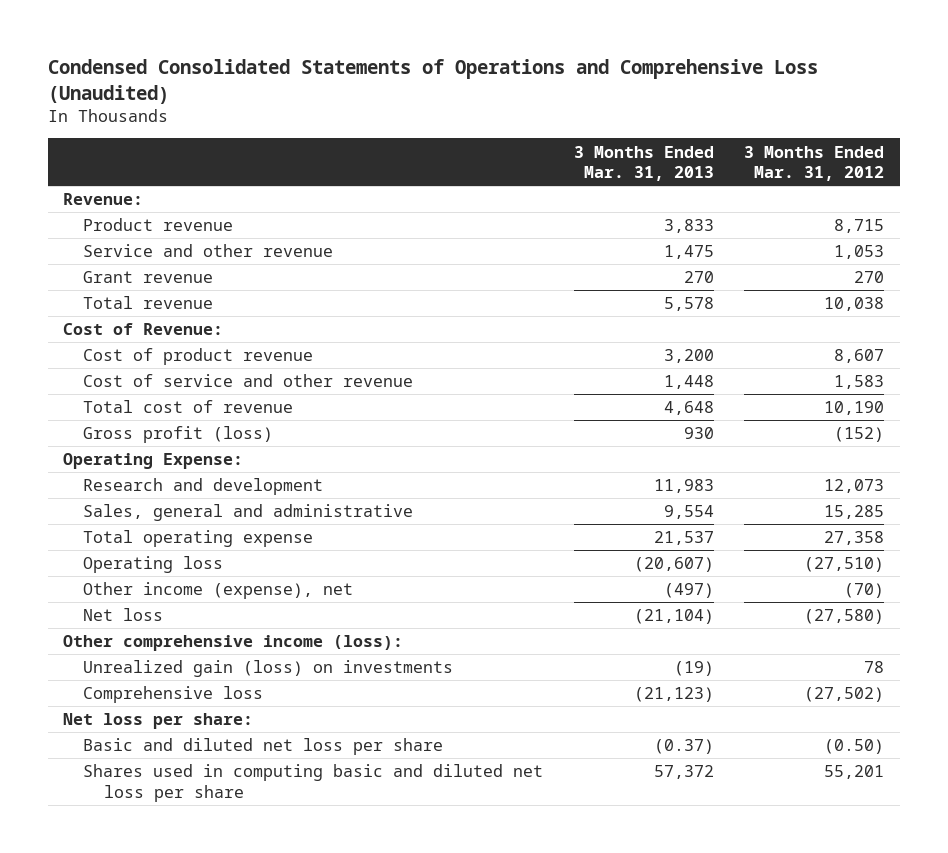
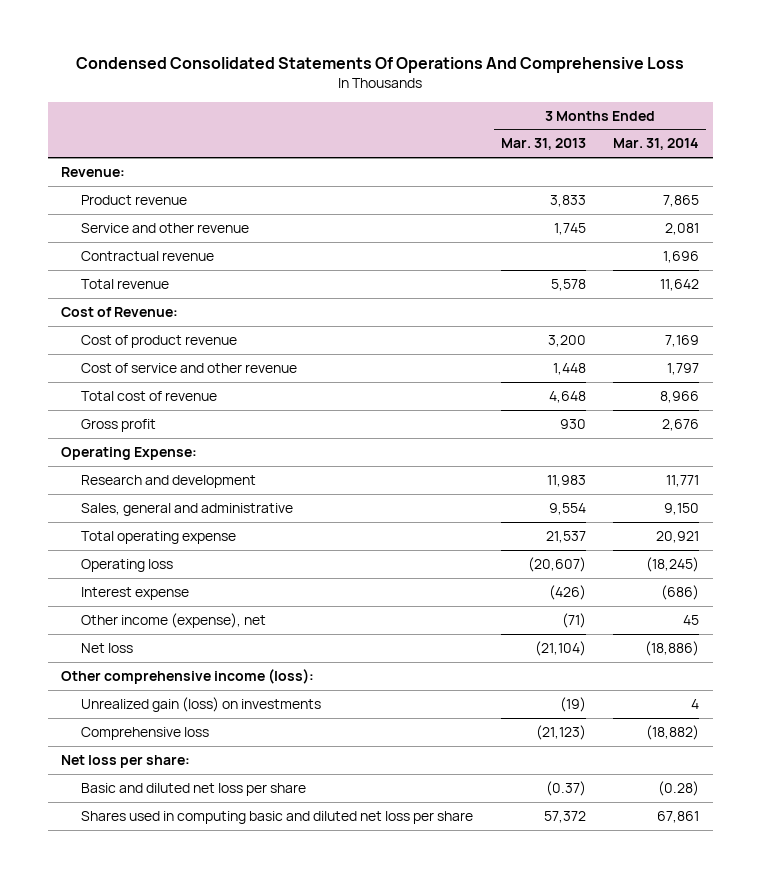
- Condensed Consolidated Statements of Operations and Comprehensive Loss (Unaudited)
+ Condensed Consolidated Statements Of Operations And Comprehensive Loss
- | 3 Months Ended Mar. 31, 2013 | 3 Months Ended Mar. 31, 2012
+ | 3 Months Ended Mar. 31, 2013 | 3 Months Ended Mar. 31, 2014
- Service and other revenue | 1,475 | 1,053
- Grant revenue | 270 | 270
+ Service and other revenue | 1,745 | 2,081
+ Contractual revenue | | 1,696
- Gross profit (loss) | 930 | (152)
+ Gross profit | 930 | 2,676
- Other income (expense), net | (497) | (70)
+ Interest expense | (426) | (686)
+ Other income (expense), net | (71) | 45

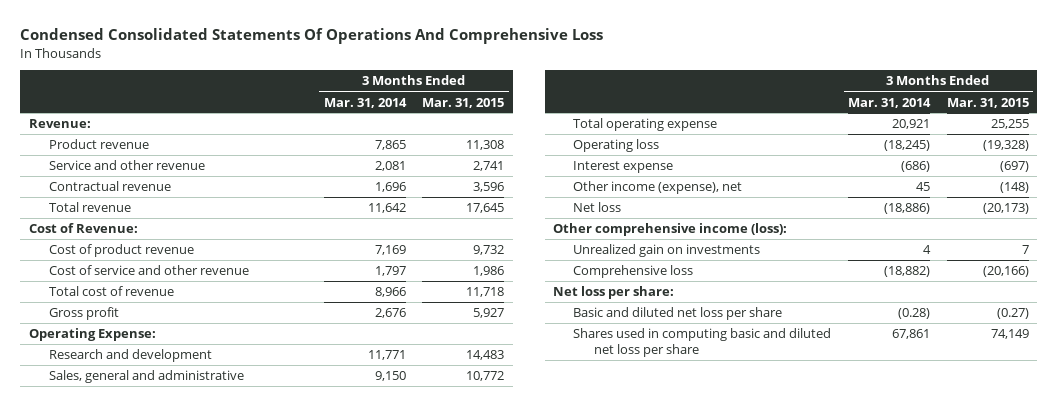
- | 3 Months Ended Mar. 31, 2013 | 3 Months Ended Mar. 31, 2014
+ | 3 Months Ended Mar. 31, 2014 | 3 Months Ended Mar. 31, 2015
- Unrealized gain (loss) on investments | (19) | 4
+ Unrealized gain on investments | 4 | 7

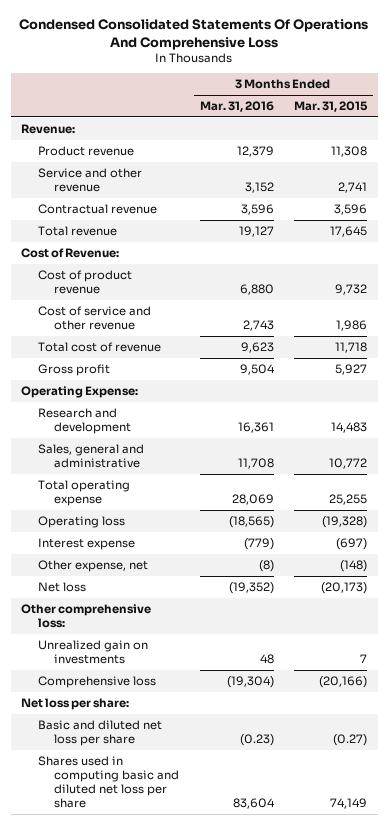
- | 3 Months Ended Mar. 31, 2014 | 3 Months Ended Mar. 31, 2015
+ | 3 Months Ended Mar. 31, 2016 | 3 Months Ended Mar. 31, 2015
- Other income (expense), net | 45 | (148)
+ Other expense, net | (8) | (148)
- Other comprehensive income (loss):
+ Other comprehensive loss:

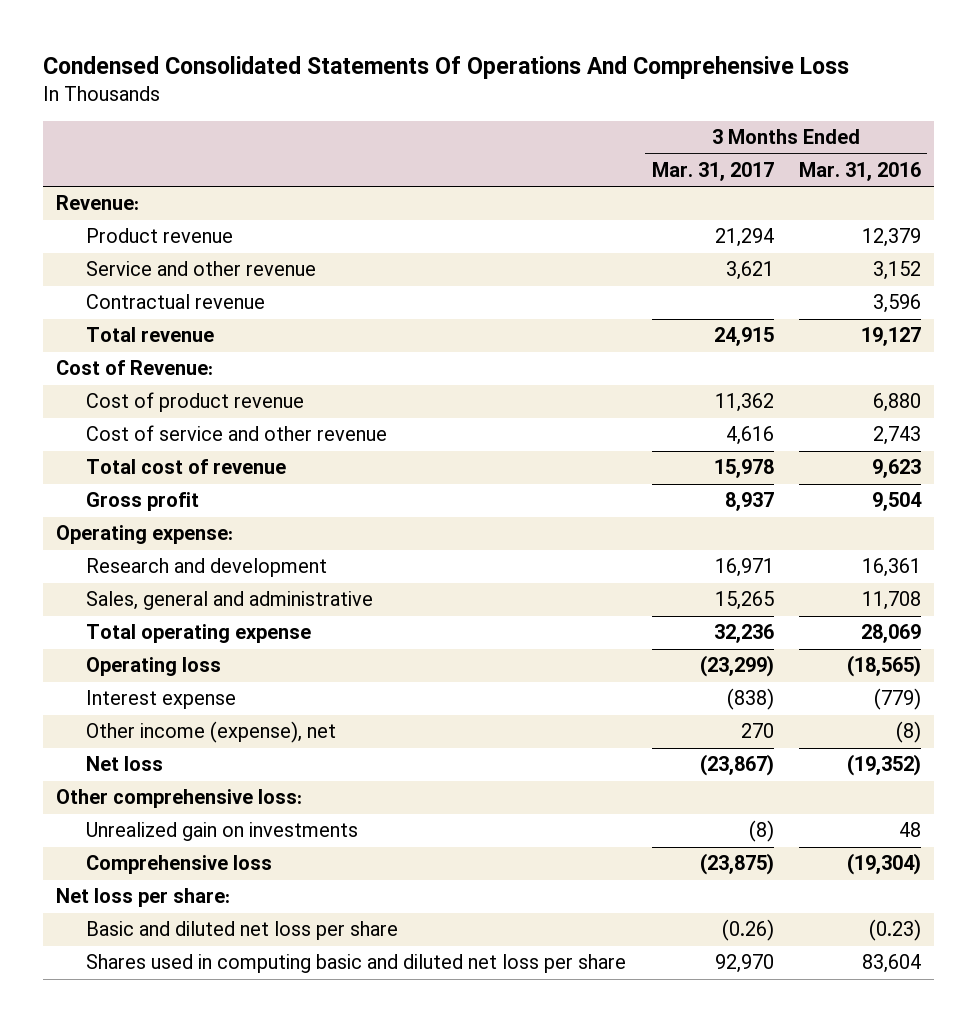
- | 3 Months Ended Mar. 31, 2016 | 3 Months Ended Mar. 31, 2015
+ | 3 Months Ended Mar. 31, 2017 | 3 Months Ended Mar. 31, 2016
- Operating Expense:
+ Operating expense:
- Other expense, net | (8) | (148)
+ Other income (expense), net | 270 | (8)

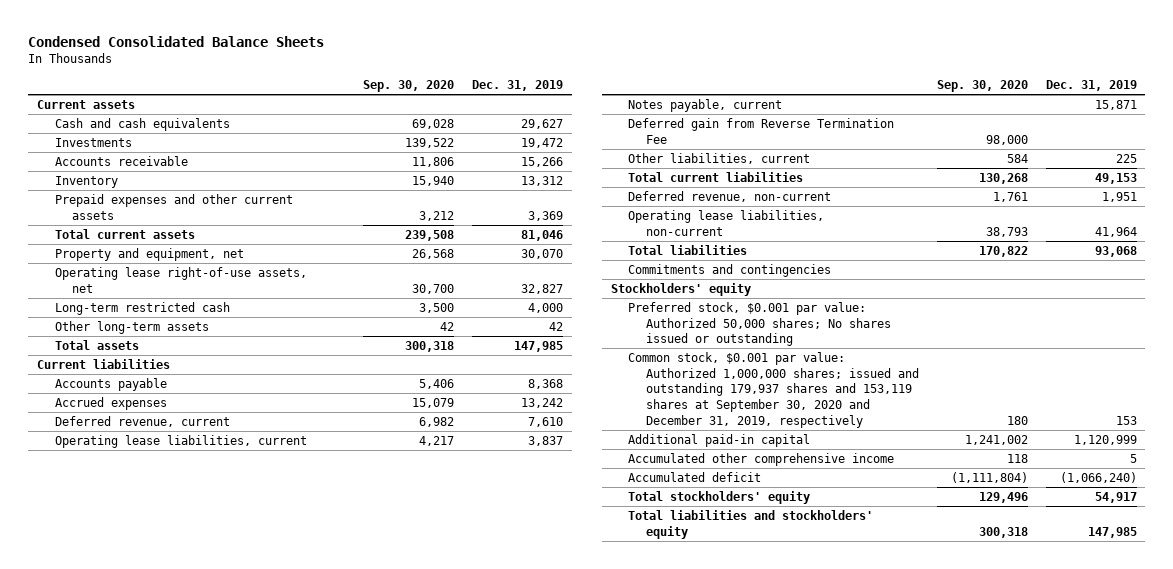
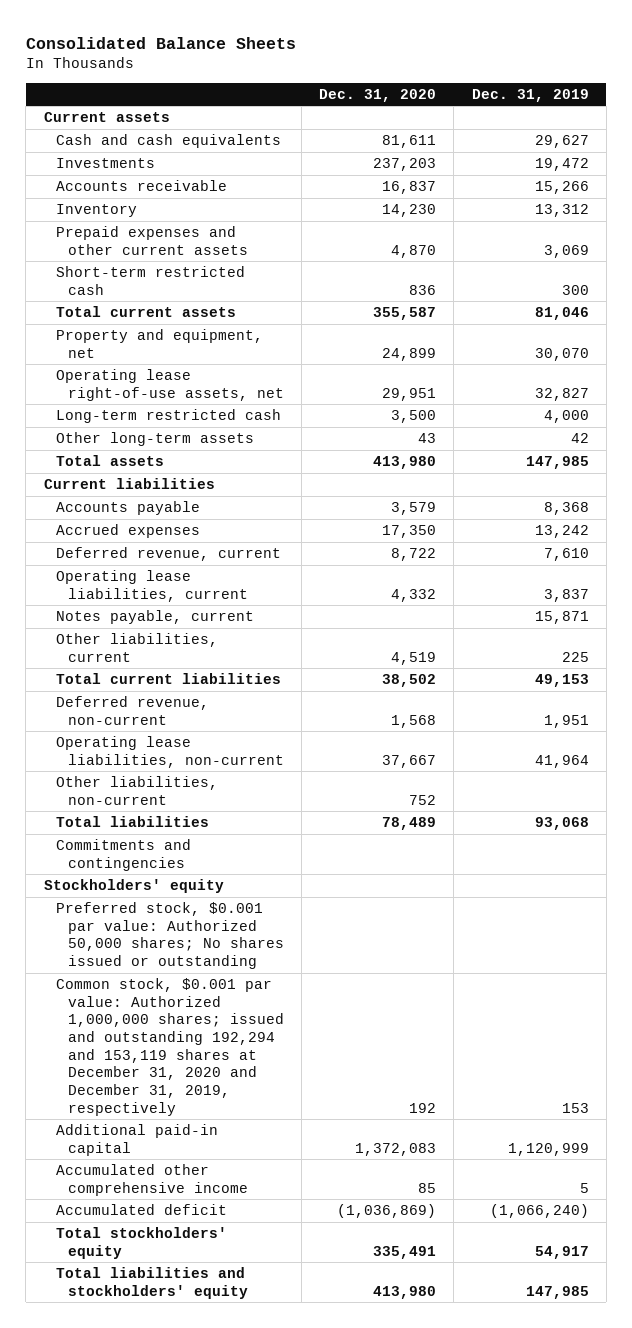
- Condensed Consolidated Balance Sheets
+ Consolidated Balance Sheets
- | Sep. 30, 2020 | Dec. 31, 2019
+ | Dec. 31, 2020 | Dec. 31, 2019
- Prepaid expenses and other current assets | 3,212 | 3,369
+ Prepaid expenses and other current assets | 4,870 | 3,069
+ Short-term restricted cash | 836 | 300
- Deferred gain from Reverse Termination Fee | 98,000 |
+ Other liabilities, non-current | 752 |
- Common stock, $0.001 par value: Authorized 1,000,000 shares; issued and outstanding 179,937 shares and 153,119 shares at September 30, 2020 and December 31, 2019, respectively | 180 | 153
+ Common stock, $0.001 par value: Authorized 1,000,000 shares; issued and outstanding 192,294 and 153,119 shares at December 31, 2020 and December 31, 2019, respectively | 192 | 153

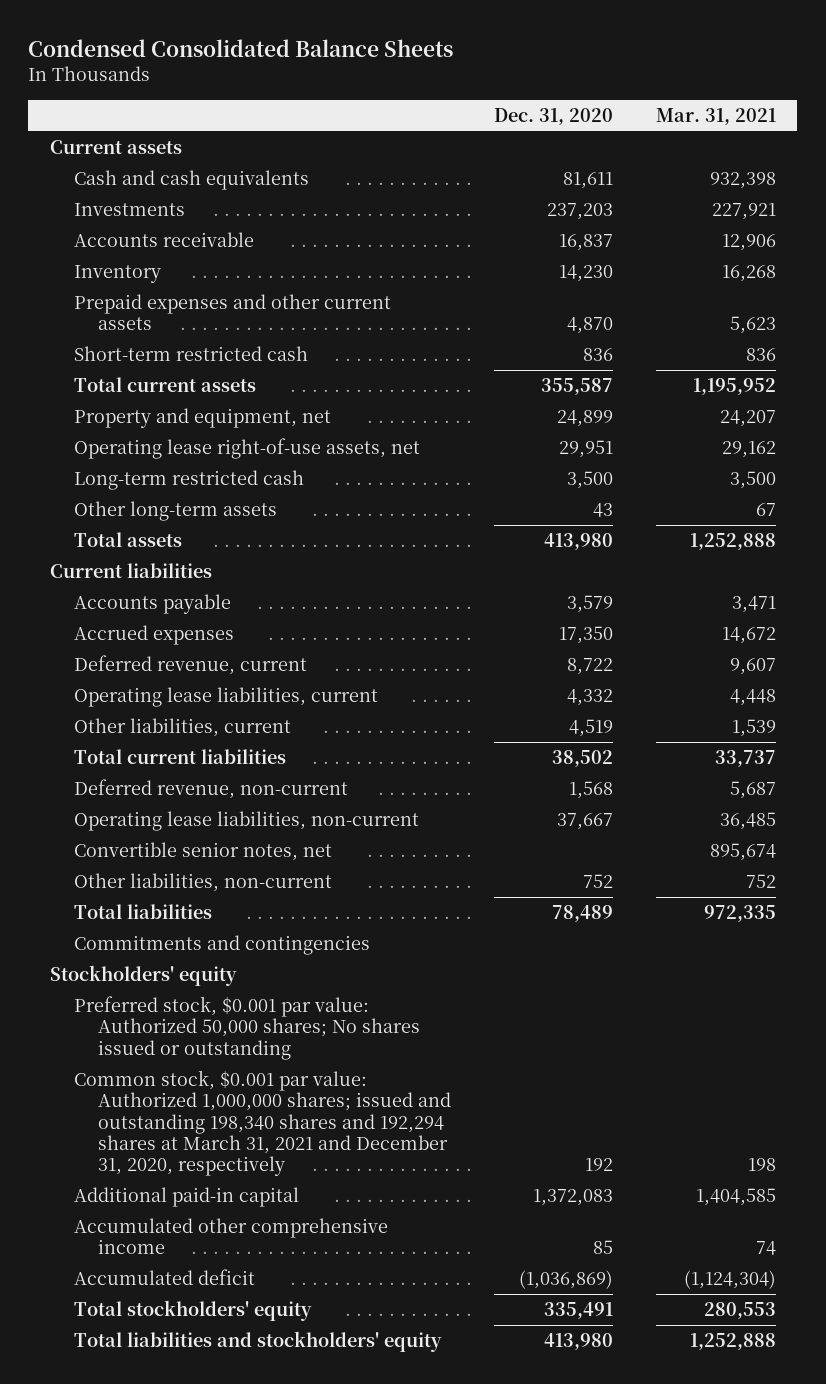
- Consolidated Balance Sheets
+ Condensed Consolidated Balance Sheets
- | Dec. 31, 2020 | Dec. 31, 2019
+ | Dec. 31, 2020 | Mar. 31, 2021
- Notes payable, current | | 15,871
+ Convertible senior notes, net | | 895,674
- Common stock, $0.001 par value: Authorized 1,000,000 shares; issued and outstanding 192,294 and 153,119 shares at December 31, 2020 and December 31, 2019, respectively | 192 | 153
+ Common stock, $0.001 par value: Authorized 1,000,000 shares; issued and outstanding 198,340 shares and 192,294 shares at March 31, 2021 and December 31, 2020, respectively | 192 | 198

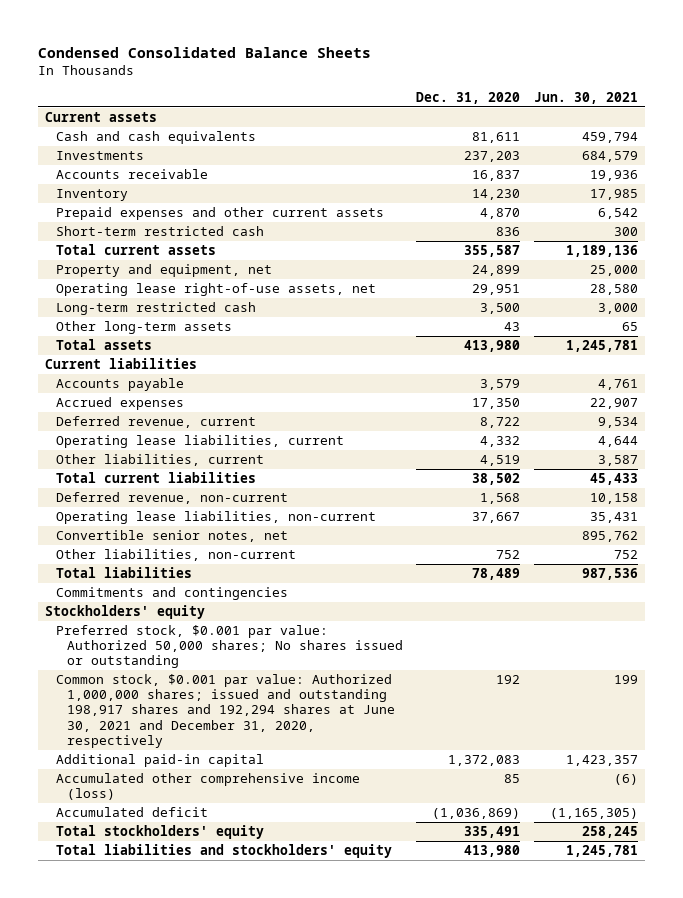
- | Dec. 31, 2020 | Mar. 31, 2021
+ | Dec. 31, 2020 | Jun. 30, 2021
- Common stock, $0.001 par value: Authorized 1,000,000 shares; issued and outstanding 198,340 shares and 192,294 shares at March 31, 2021 and December 31, 2020, respectively | 192 | 198
+ Common stock, $0.001 par value: Authorized 1,000,000 shares; issued and outstanding 198,917 shares and 192,294 shares at June 30, 2021 and December 31, 2020, respectively | 192 | 199
- Accumulated other comprehensive income | 85 | 74
+ Accumulated other comprehensive income (loss) | 85 | (6)

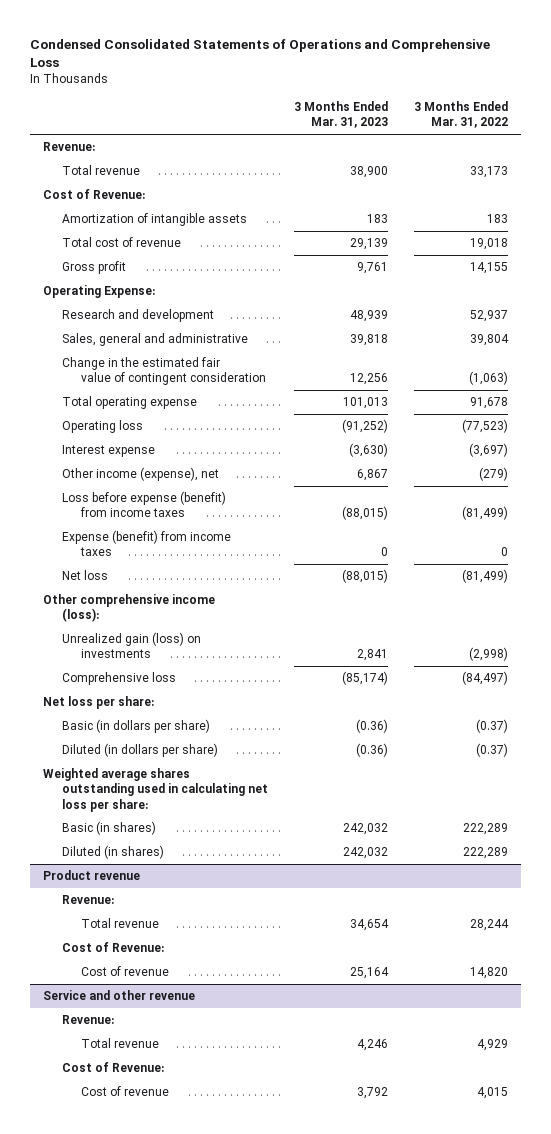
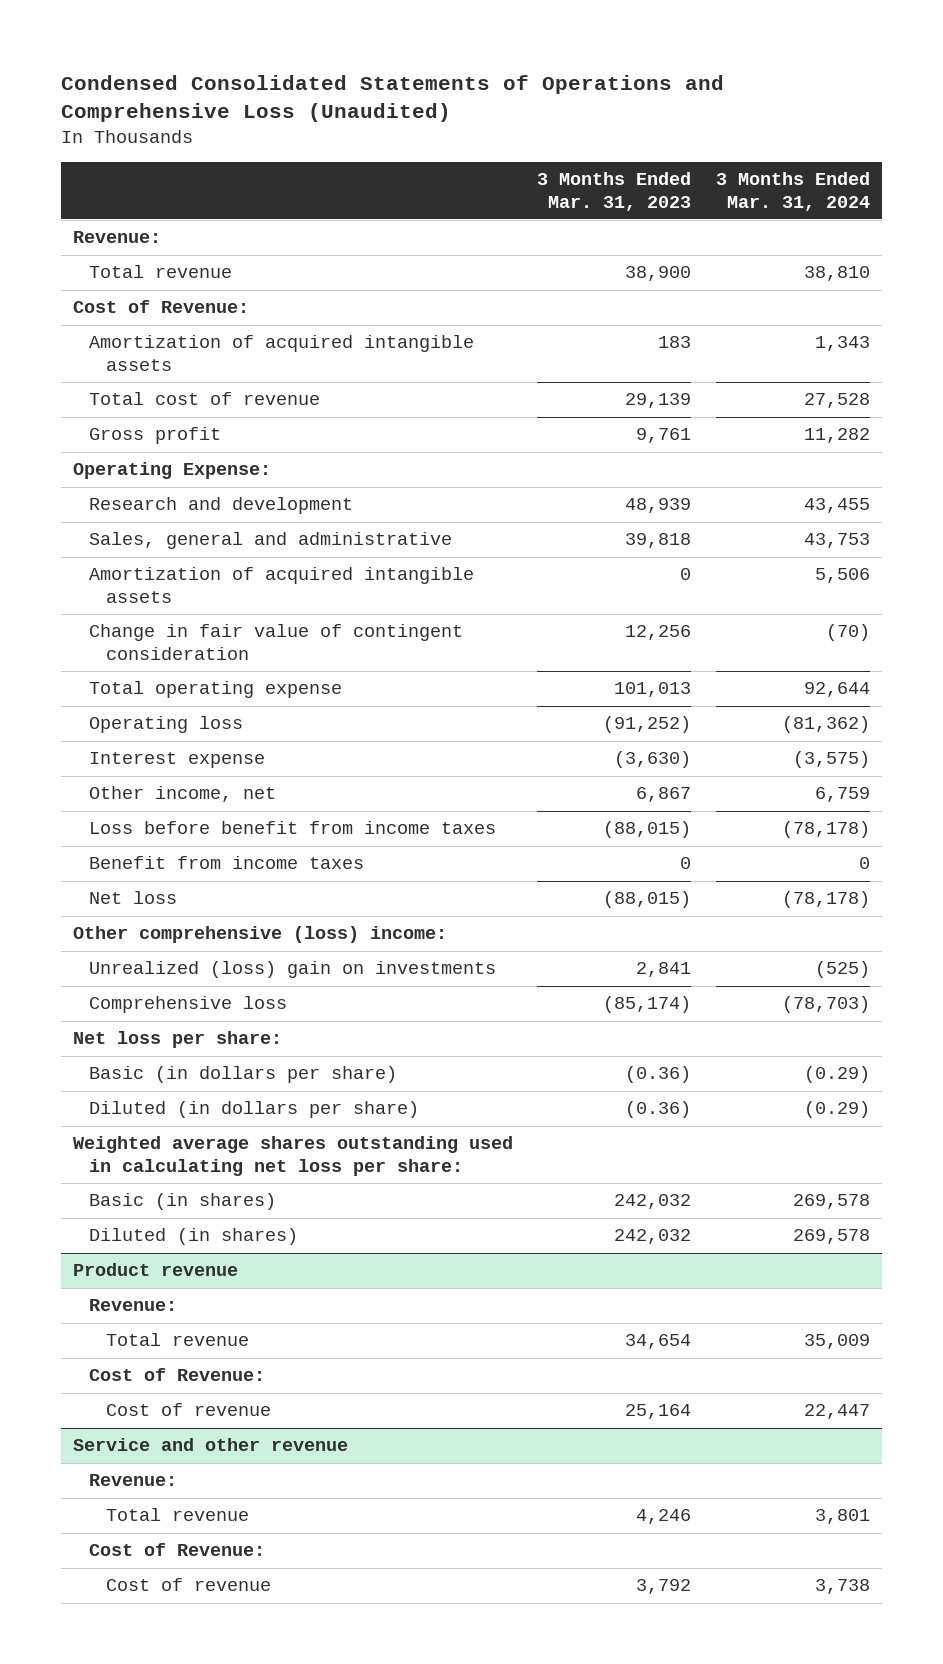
- Condensed Consolidated Statements of Operations and Comprehensive Loss
+ Condensed Consolidated Statements of Operations and Comprehensive Loss (Unaudited)
- | 3 Months Ended Mar. 31, 2023 | 3 Months Ended Mar. 31, 2022
+ | 3 Months Ended Mar. 31, 2023 | 3 Months Ended Mar. 31, 2024
- Amortization of intangible assets | 183 | 183
+ Amortization of acquired intangible assets | 183 | 1,343
- Change in the estimated fair value of contingent consideration | 12,256 | (1,063)
+ Amortization of acquired intangible assets | 0 | 5,506
+ Change in fair value of contingent consideration | 12,256 | (70)
- Other income (expense), net | 6,867 | (279)
- Loss before expense (benefit) from income taxes | (88,015) | (81,499)
- Expense (benefit) from income taxes | 0 | 0
+ Other income, net | 6,867 | 6,759
+ Loss before benefit from income taxes | (88,015) | (78,178)
+ Benefit from income taxes | 0 | 0
- Other comprehensive income (loss):
- Unrealized gain (loss) on investments | 2,841 | (2,998)
+ Other comprehensive (loss) income:
+ Unrealized (loss) gain on investments | 2,841 | (525)

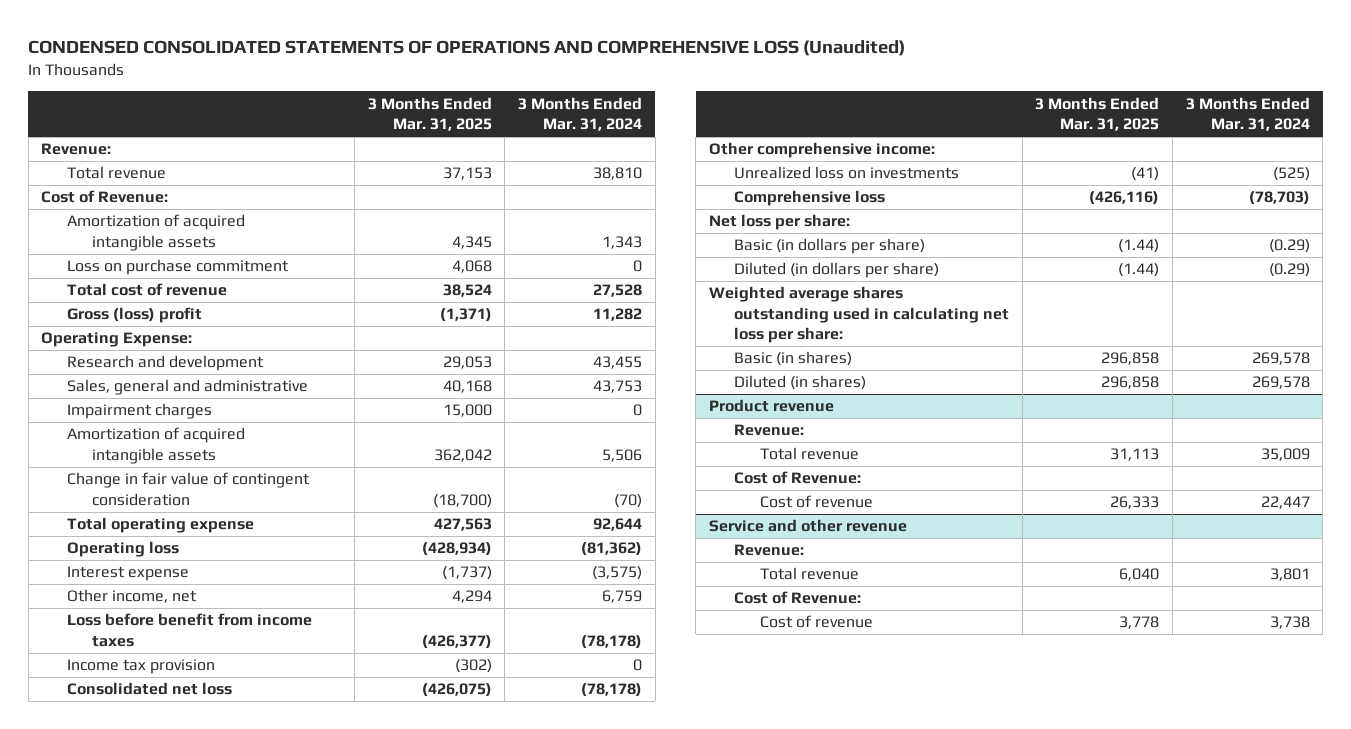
- Condensed Consolidated Statements of Operations and Comprehensive Loss (Unaudited)
+ CONDENSED CONSOLIDATED STATEMENTS OF OPERATIONS AND COMPREHENSIVE LOSS (Unaudited)
- | 3 Months Ended Mar. 31, 2023 | 3 Months Ended Mar. 31, 2024
+ | 3 Months Ended Mar. 31, 2025 | 3 Months Ended Mar. 31, 2024
+ Loss on purchase commitment | 4,068 | 0
- Gross profit | 9,761 | 11,282
+ Gross (loss) profit | (1,371) | 11,282
+ Impairment charges | 15,000 | 0
- Benefit from income taxes | 0 | 0
- Net loss | (88,015) | (78,178)
- Other comprehensive (loss) income:
- Unrealized (loss) gain on investments | 2,841 | (525)
+ Income tax provision | (302) | 0
+ Consolidated net loss | (426,075) | (78,178)
+ Other comprehensive income:
+ Unrealized loss on investments | (41) | (525)

